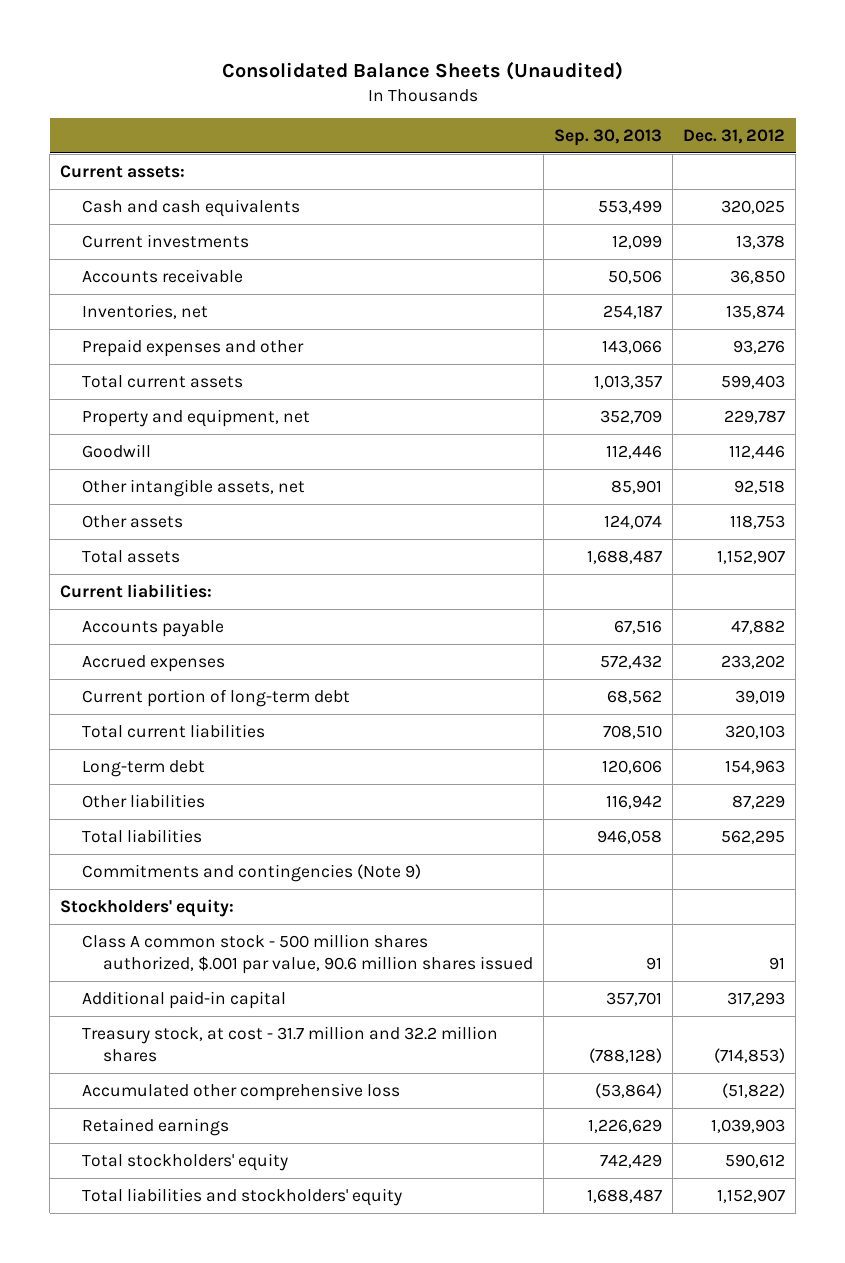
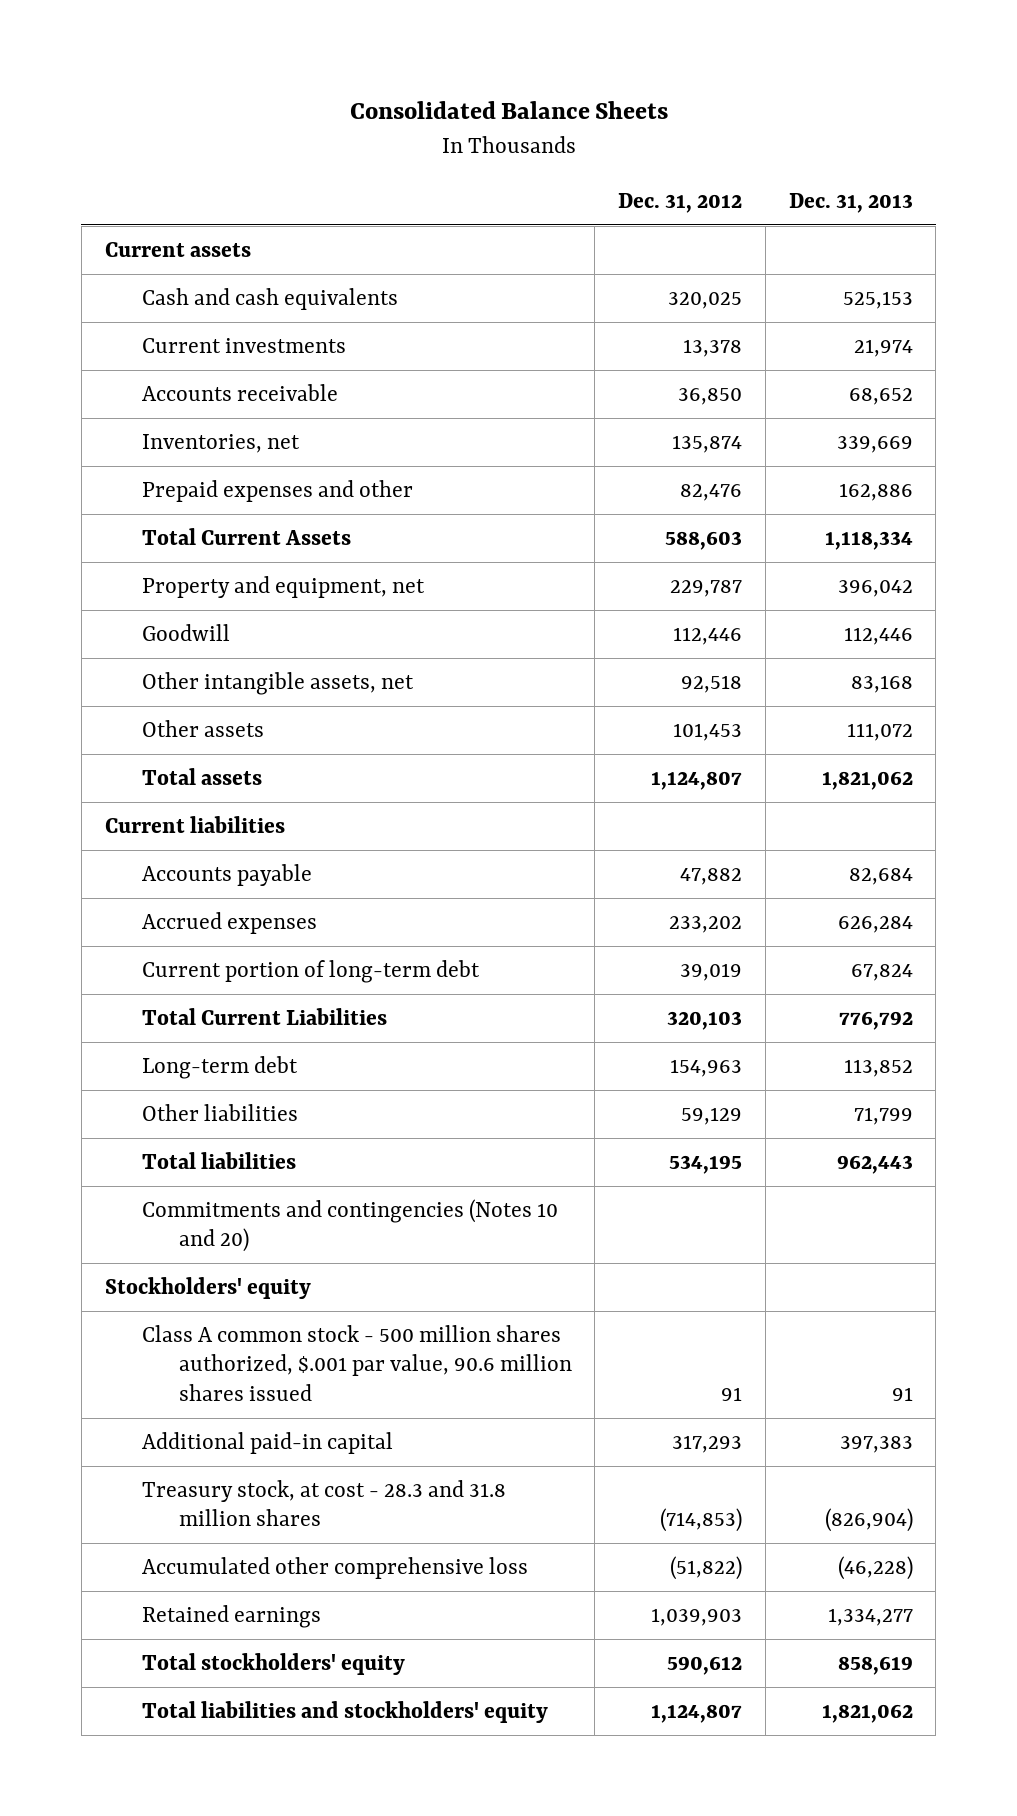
- Consolidated Balance Sheets (Unaudited)
+ Consolidated Balance Sheets
- | Sep. 30, 2013 | Dec. 31, 2012
+ | Dec. 31, 2012 | Dec. 31, 2013
- Current assets:
+ Current assets
- Prepaid expenses and other | 143,066 | 93,276
- Total current assets | 1,013,357 | 599,403
+ Prepaid expenses and other | 82,476 | 162,886
+ Total Current Assets | 588,603 | 1,118,334
- Other assets | 124,074 | 118,753
- Total assets | 1,688,487 | 1,152,907
- Current liabilities:
+ Other assets | 101,453 | 111,072
+ Total assets | 1,124,807 | 1,821,062
+ Current liabilities
- Total current liabilities | 708,510 | 320,103
+ Total Current Liabilities | 320,103 | 776,792
- Other liabilities | 116,942 | 87,229
- Total liabilities | 946,058 | 562,295
- Commitments and contingencies (Note 9)
- Stockholders' equity:
+ Other liabilities | 59,129 | 71,799
+ Total liabilities | 534,195 | 962,443
+ Commitments and contingencies (Notes 10 and 20)
+ Stockholders' equity
- Treasury stock, at cost - 31.7 million and 32.2 million shares | (788,128) | (714,853)
+ Treasury stock, at cost - 28.3 and 31.8 million shares | (714,853) | (826,904)
- Total liabilities and stockholders' equity | 1,688,487 | 1,152,907
+ Total liabilities and stockholders' equity | 1,124,807 | 1,821,062

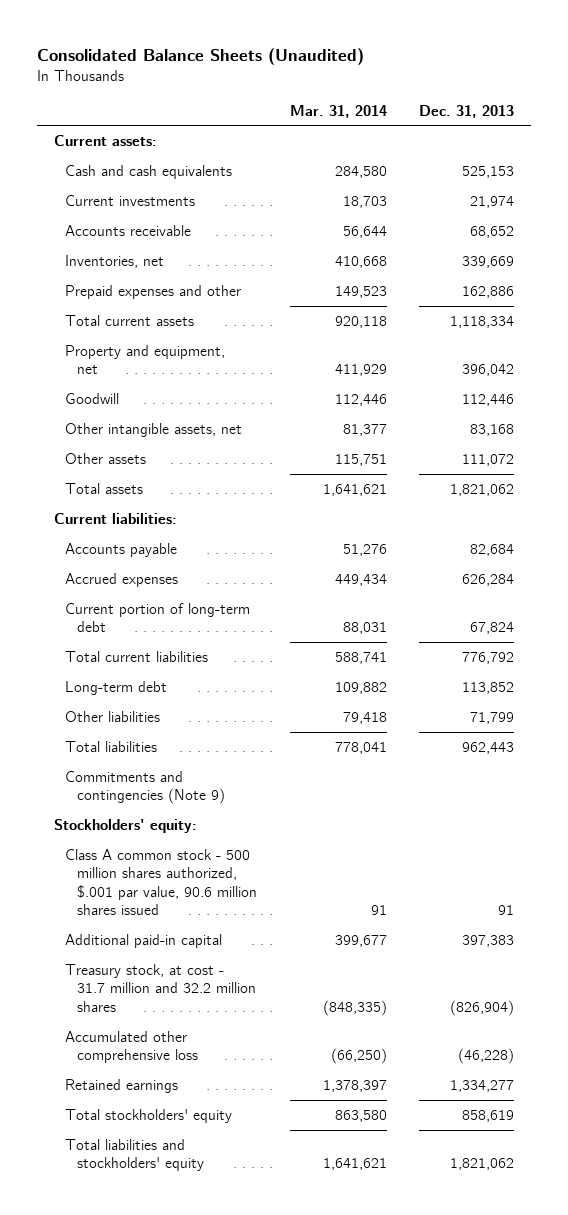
- Consolidated Balance Sheets
+ Consolidated Balance Sheets (Unaudited)
- | Dec. 31, 2012 | Dec. 31, 2013
+ | Mar. 31, 2014 | Dec. 31, 2013
- Current assets
+ Current assets:
- Total Current Assets | 588,603 | 1,118,334
+ Total current assets | 920,118 | 1,118,334
- Current liabilities
+ Current liabilities:
- Total Current Liabilities | 320,103 | 776,792
+ Total current liabilities | 588,741 | 776,792
- Commitments and contingencies (Notes 10 and 20)
- Stockholders' equity
+ Commitments and contingencies (Note 9)
+ Stockholders' equity:
- Treasury stock, at cost - 28.3 and 31.8 million shares | (714,853) | (826,904)
+ Treasury stock, at cost - 31.7 million and 32.2 million shares | (848,335) | (826,904)

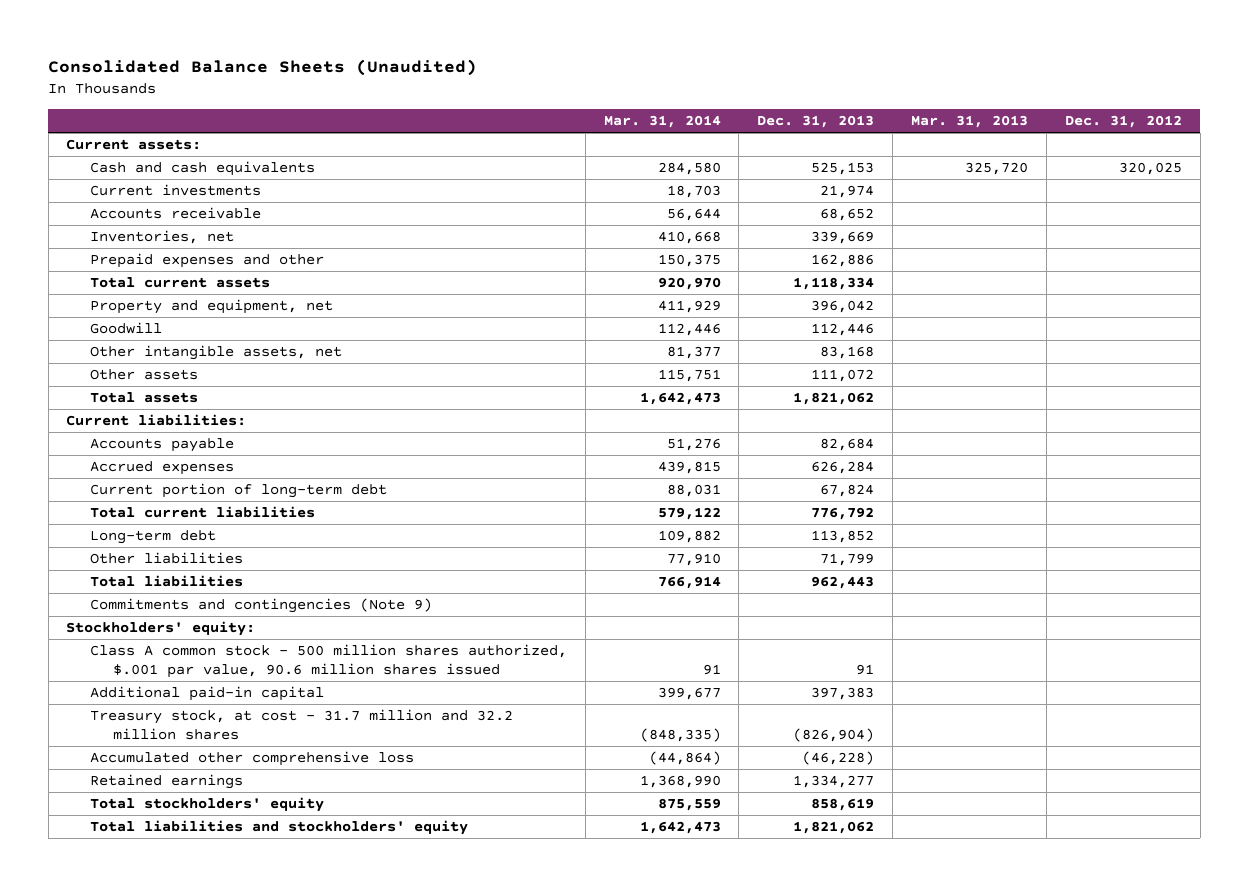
- | Mar. 31, 2014 | Dec. 31, 2013
+ | Mar. 31, 2014 | Dec. 31, 2013 | Mar. 31, 2013 | Dec. 31, 2012
- Prepaid expenses and other | 149,523 | 162,886
- Total current assets | 920,118 | 1,118,334
+ Prepaid expenses and other | 150,375 | 162,886 | |
+ Total current assets | 920,970 | 1,118,334 | |
- Total assets | 1,641,621 | 1,821,062
+ Total assets | 1,642,473 | 1,821,062 | |
- Accrued expenses | 449,434 | 626,284
+ Accrued expenses | 439,815 | 626,284 | |
- Total current liabilities | 588,741 | 776,792
+ Total current liabilities | 579,122 | 776,792 | |
- Other liabilities | 79,418 | 71,799
- Total liabilities | 778,041 | 962,443
+ Other liabilities | 77,910 | 71,799 | |
+ Total liabilities | 766,914 | 962,443 | |
- Accumulated other comprehensive loss | (66,250) | (46,228)
- Retained earnings | 1,378,397 | 1,334,277
- Total stockholders' equity | 863,580 | 858,619
- Total liabilities and stockholders' equity | 1,641,621 | 1,821,062
+ Accumulated other comprehensive loss | (44,864) | (46,228) | |
+ Retained earnings | 1,368,990 | 1,334,277 | |
+ Total stockholders' equity | 875,559 | 858,619 | |
+ Total liabilities and stockholders' equity | 1,642,473 | 1,821,062 | |

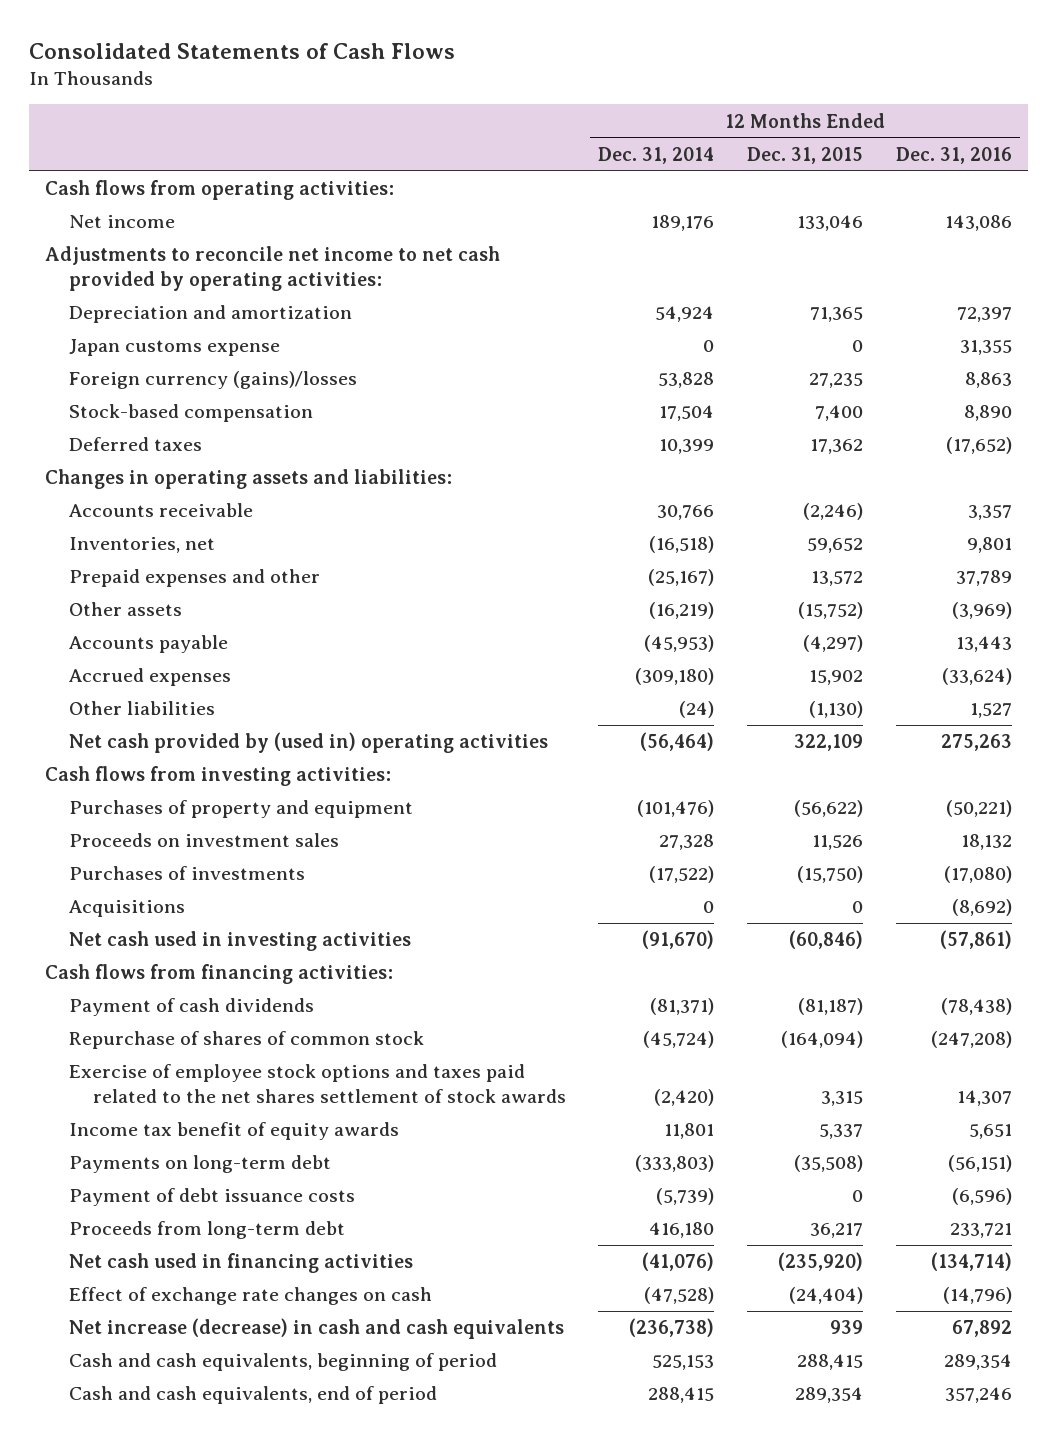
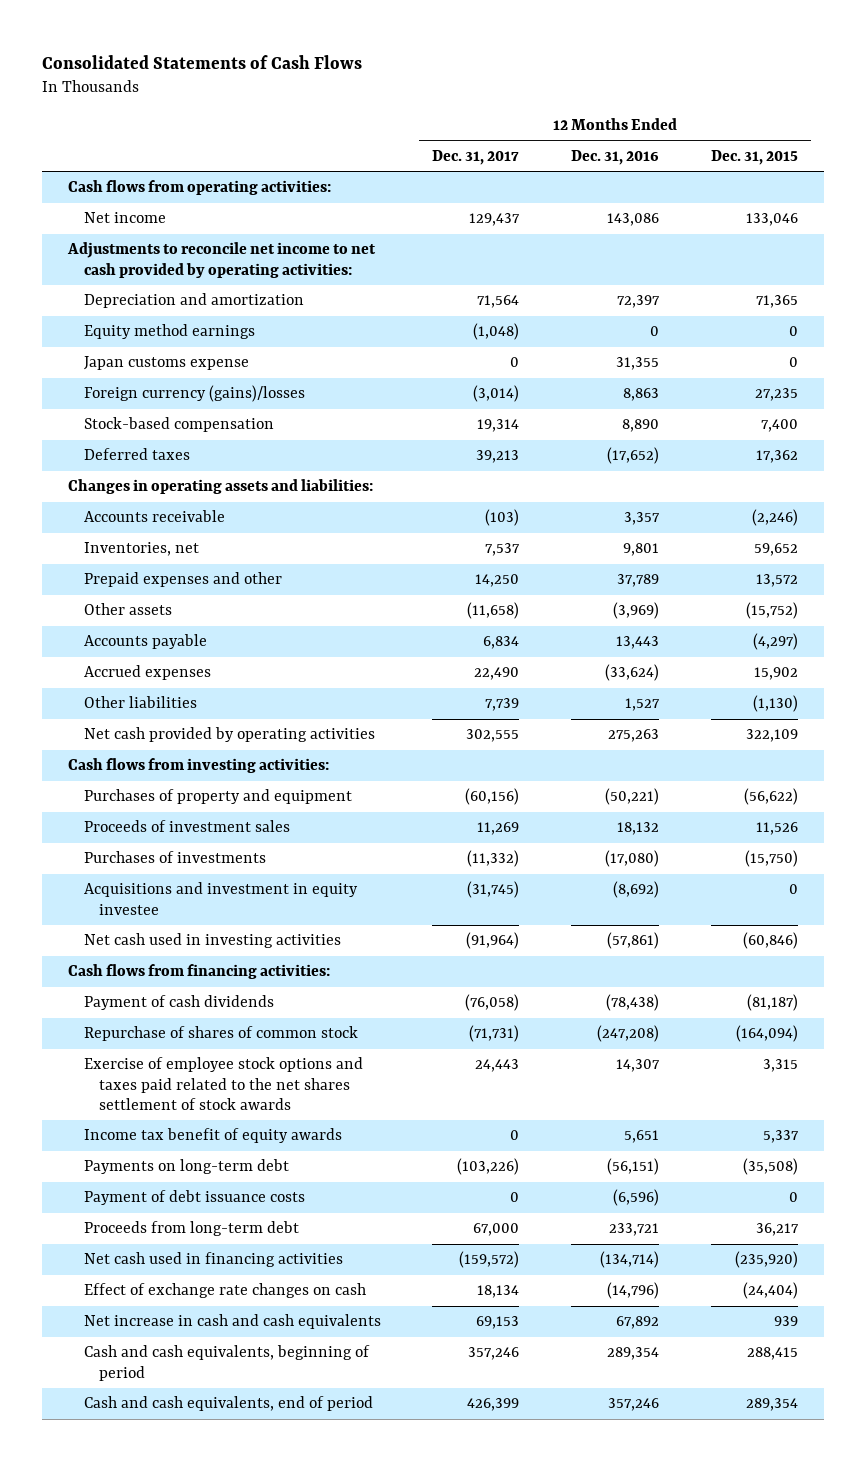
- | 12 Months Ended Dec. 31, 2014 | 12 Months Ended Dec. 31, 2015 | 12 Months Ended Dec. 31, 2016
+ | 12 Months Ended Dec. 31, 2017 | 12 Months Ended Dec. 31, 2016 | 12 Months Ended Dec. 31, 2015
+ Equity method earnings | (1,048) | 0 | 0
- Net cash provided by (used in) operating activities | (56,464) | 322,109 | 275,263
+ Net cash provided by operating activities | 302,555 | 275,263 | 322,109
- Proceeds on investment sales | 27,328 | 11,526 | 18,132
+ Proceeds of investment sales | 11,269 | 18,132 | 11,526
- Acquisitions | 0 | 0 | (8,692)
+ Acquisitions and investment in equity investee | (31,745) | (8,692) | 0
- Net increase (decrease) in cash and cash equivalents | (236,738) | 939 | 67,892
+ Net increase in cash and cash equivalents | 69,153 | 67,892 | 939

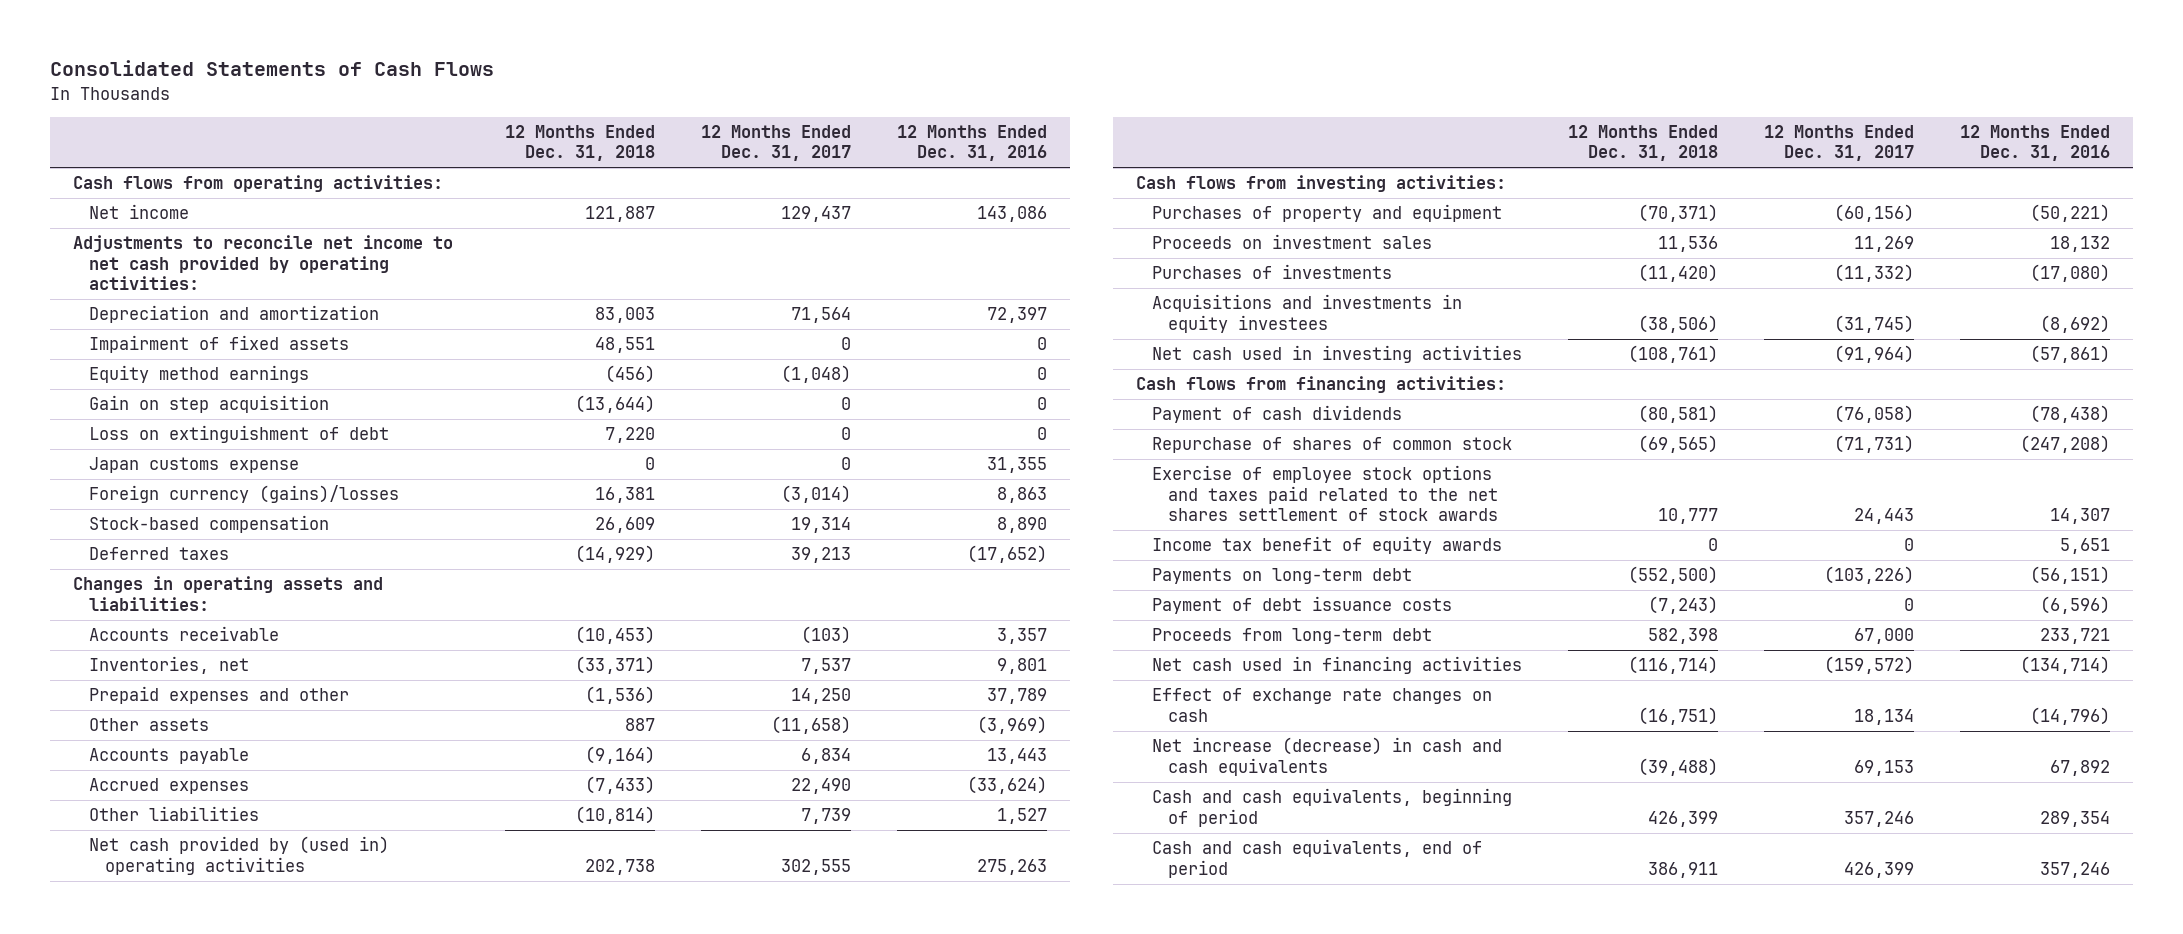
- | 12 Months Ended Dec. 31, 2017 | 12 Months Ended Dec. 31, 2016 | 12 Months Ended Dec. 31, 2015
+ | 12 Months Ended Dec. 31, 2018 | 12 Months Ended Dec. 31, 2017 | 12 Months Ended Dec. 31, 2016
+ Impairment of fixed assets | 48,551 | 0 | 0
+ Gain on step acquisition | (13,644) | 0 | 0
+ Loss on extinguishment of debt | 7,220 | 0 | 0
- Net cash provided by operating activities | 302,555 | 275,263 | 322,109
+ Net cash provided by (used in) operating activities | 202,738 | 302,555 | 275,263
- Proceeds of investment sales | 11,269 | 18,132 | 11,526
+ Proceeds on investment sales | 11,536 | 11,269 | 18,132
- Acquisitions and investment in equity investee | (31,745) | (8,692) | 0
+ Acquisitions and investments in equity investees | (38,506) | (31,745) | (8,692)
- Net increase in cash and cash equivalents | 69,153 | 67,892 | 939
+ Net increase (decrease) in cash and cash equivalents | (39,488) | 69,153 | 67,892

